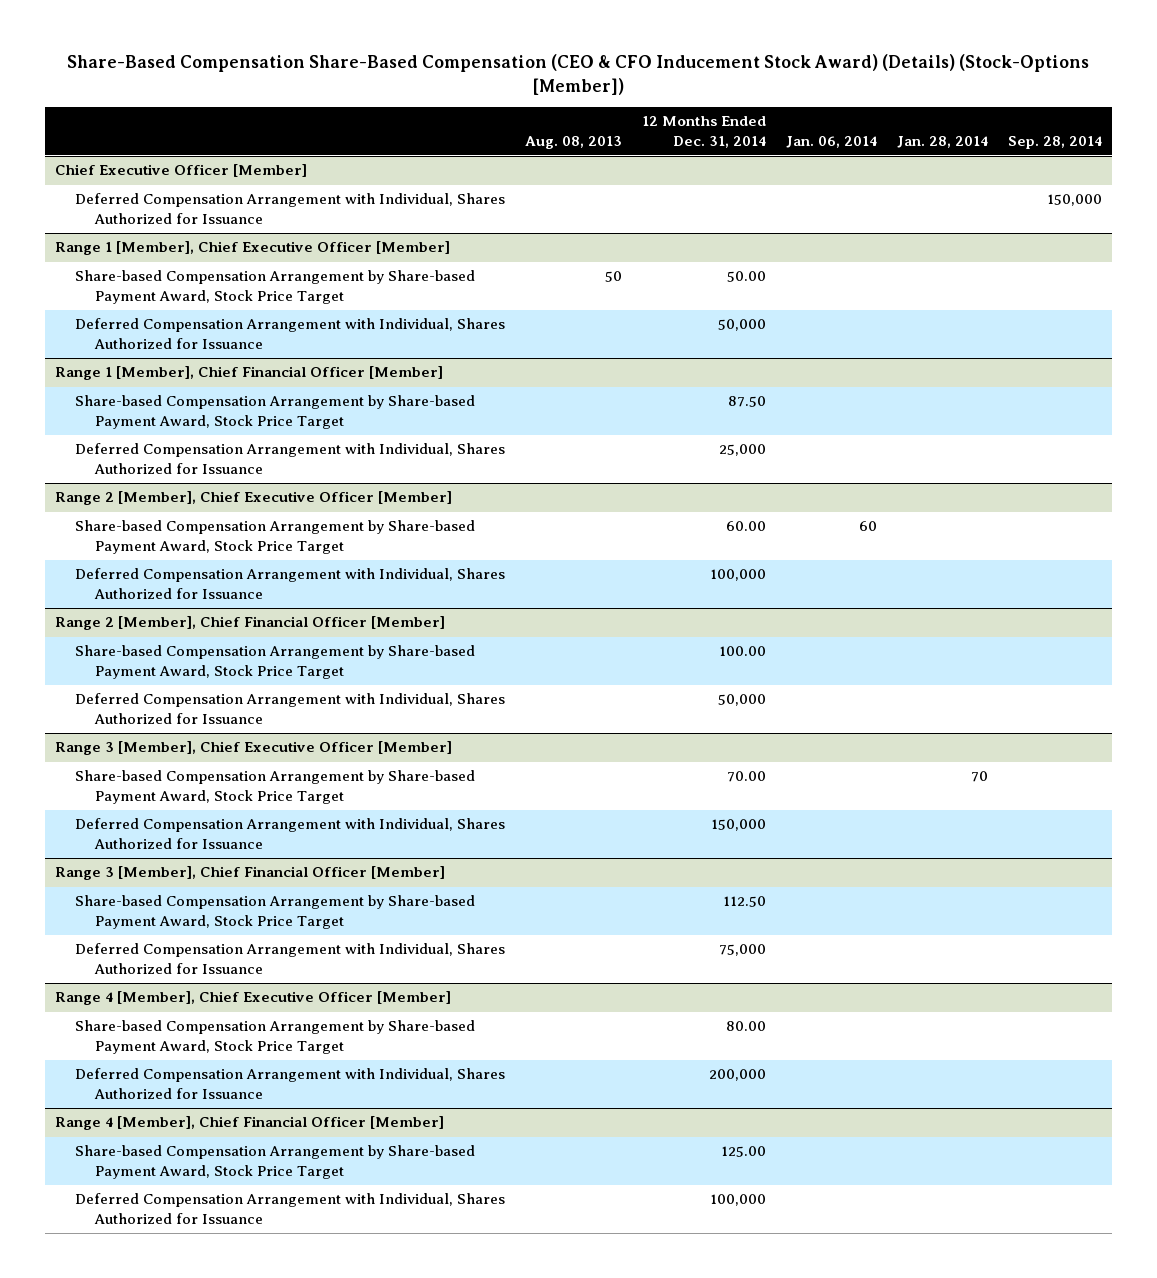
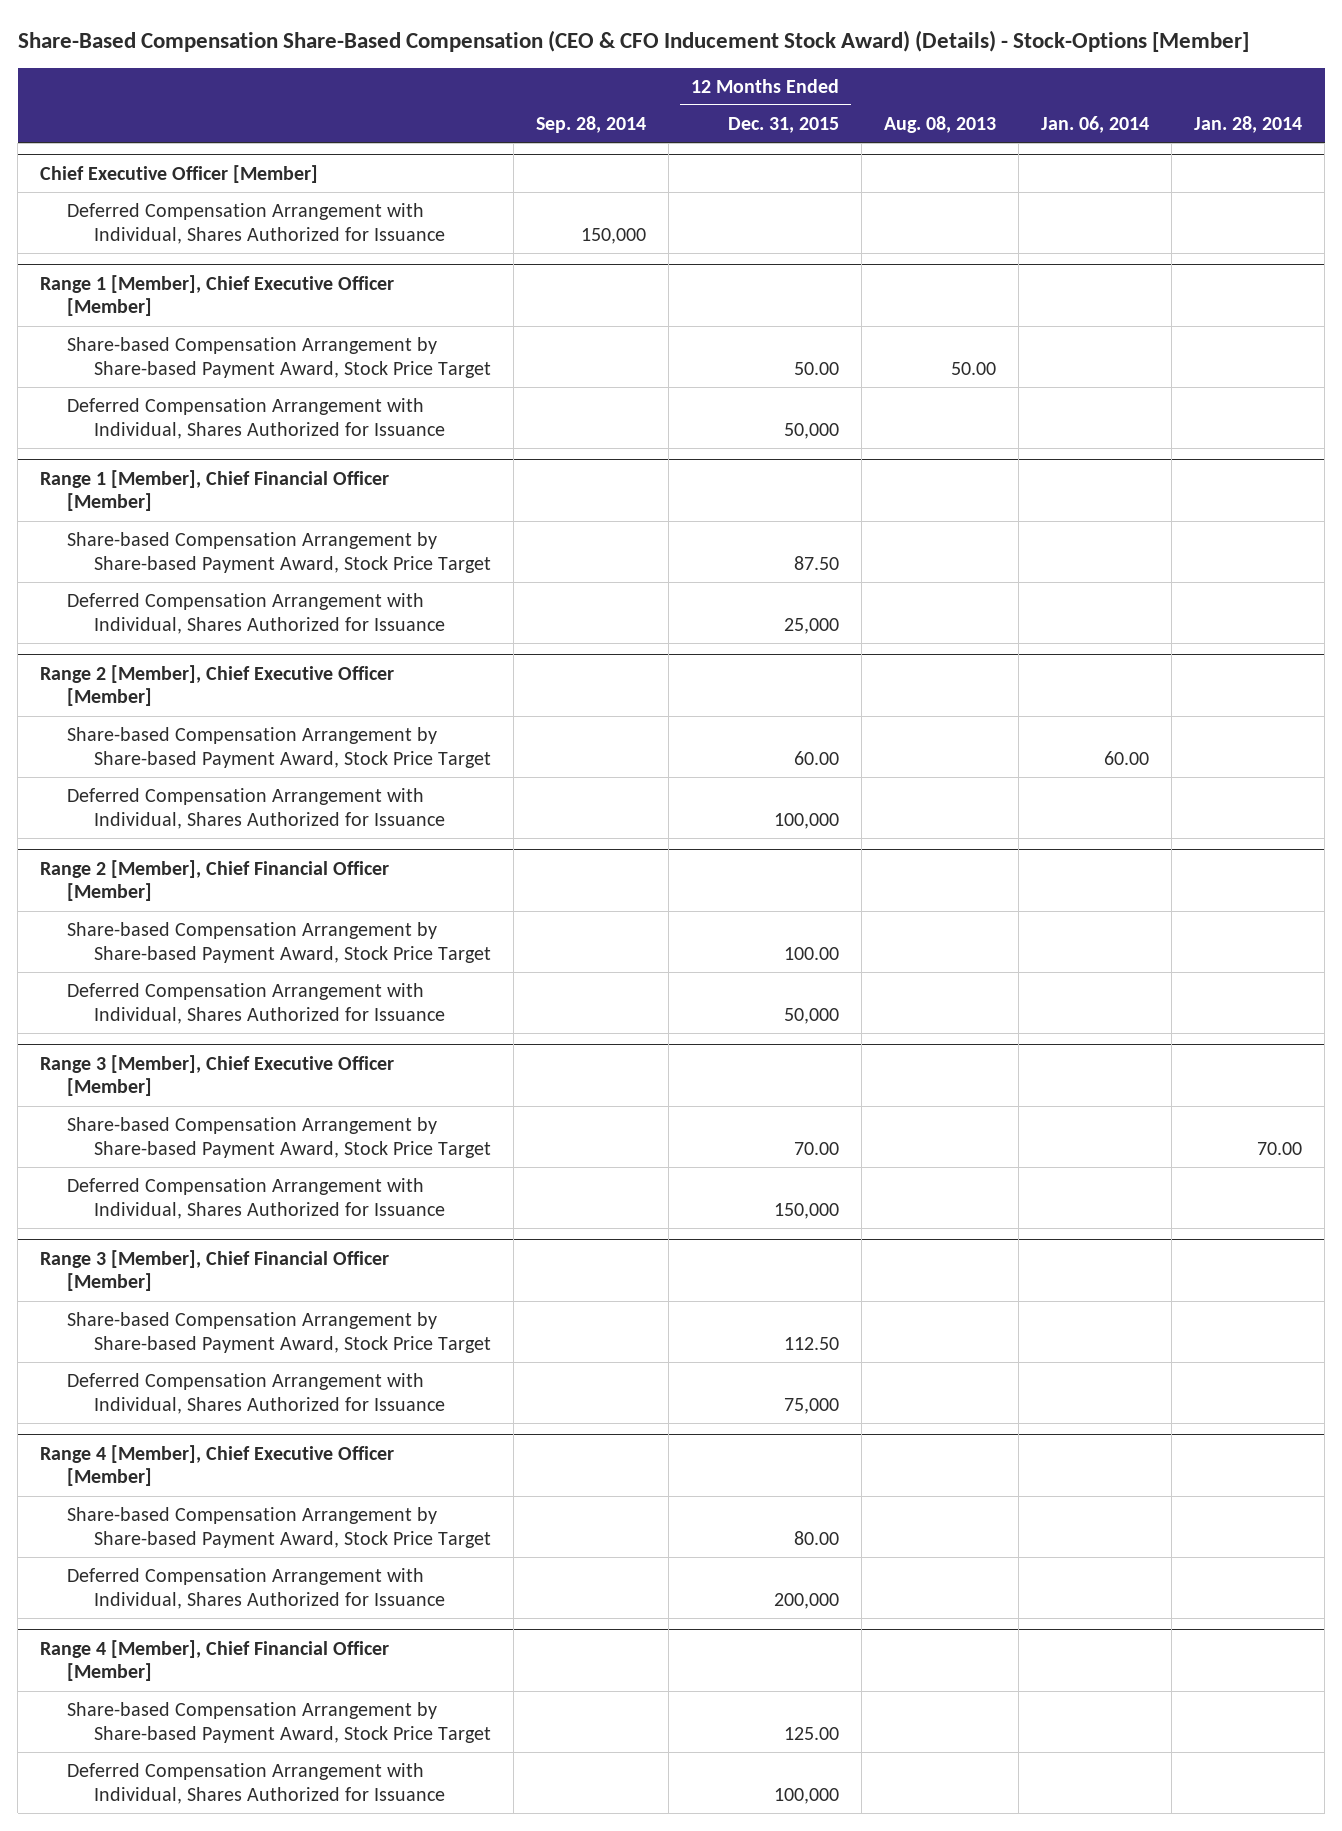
- Share-Based Compensation Share-Based Compensation (CEO & CFO Inducement Stock Award) (Details) (Stock-Options [Member])
+ Share-Based Compensation Share-Based Compensation (CEO & CFO Inducement Stock Award) (Details) - Stock-Options [Member]
- | Aug. 08, 2013 | 12 Months Ended Dec. 31, 2014 | Jan. 06, 2014 | Jan. 28, 2014 | Sep. 28, 2014
+ | Sep. 28, 2014 | 12 Months Ended Dec. 31, 2015 | Aug. 08, 2013 | Jan. 06, 2014 | Jan. 28, 2014
@ Range 1 [Member], Chief Executive Officer [Member]
- Share-based Compensation Arrangement by Share-based Payment Award, Stock Price Target | 50 | 50.00 | | |
+ Share-based Compensation Arrangement by Share-based Payment Award, Stock Price Target | | 50.00 | 50.00 | |
@ Range 2 [Member], Chief Executive Officer [Member]
- Share-based Compensation Arrangement by Share-based Payment Award, Stock Price Target | | 60.00 | 60 | |
+ Share-based Compensation Arrangement by Share-based Payment Award, Stock Price Target | | 60.00 | | 60.00 |
@ Range 3 [Member], Chief Executive Officer [Member]
- Share-based Compensation Arrangement by Share-based Payment Award, Stock Price Target | | 70.00 | | 70 |
+ Share-based Compensation Arrangement by Share-based Payment Award, Stock Price Target | | 70.00 | | | 70.00

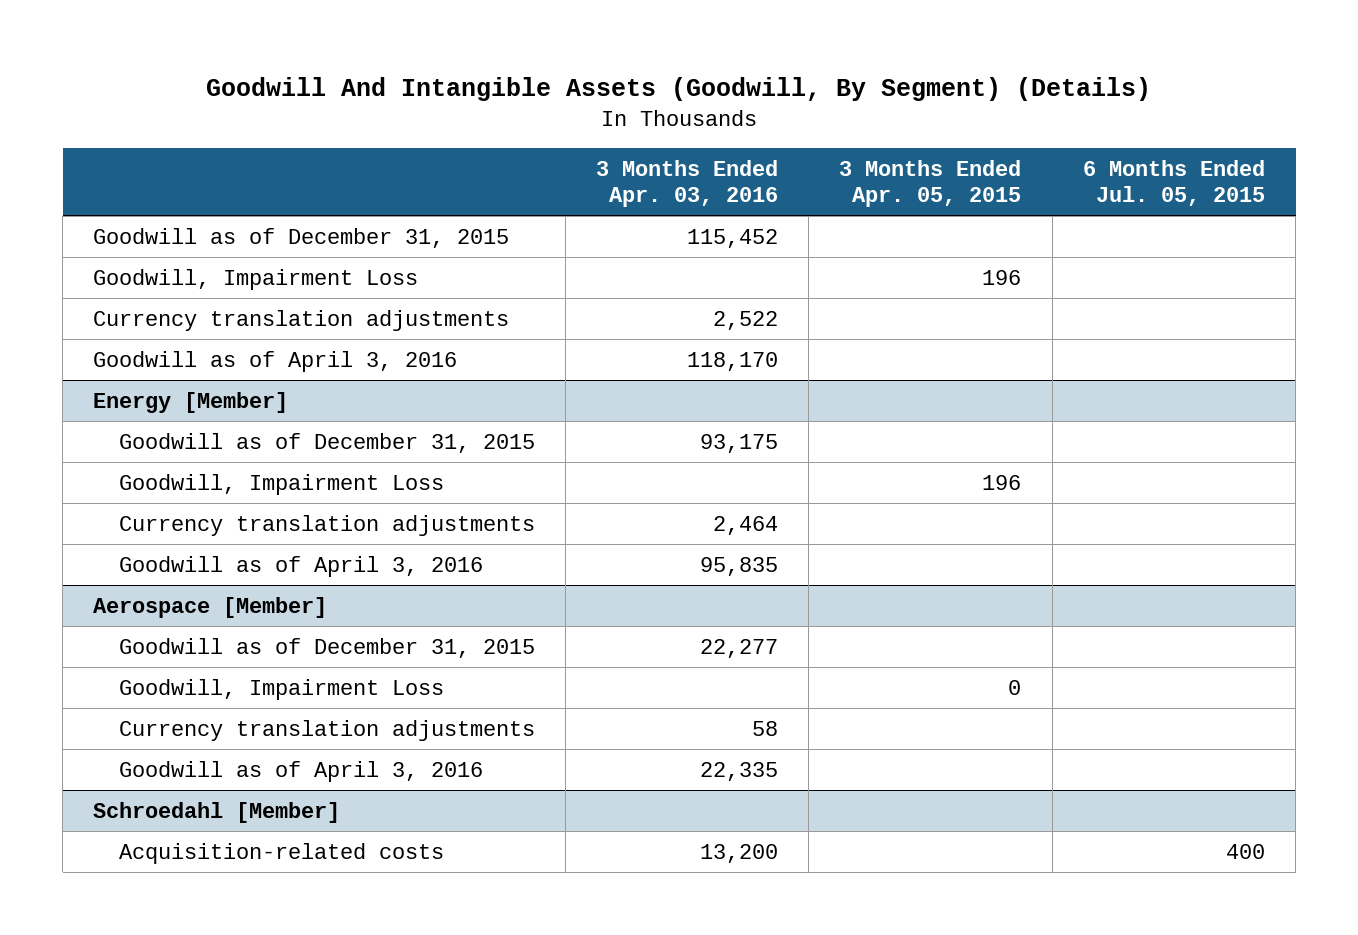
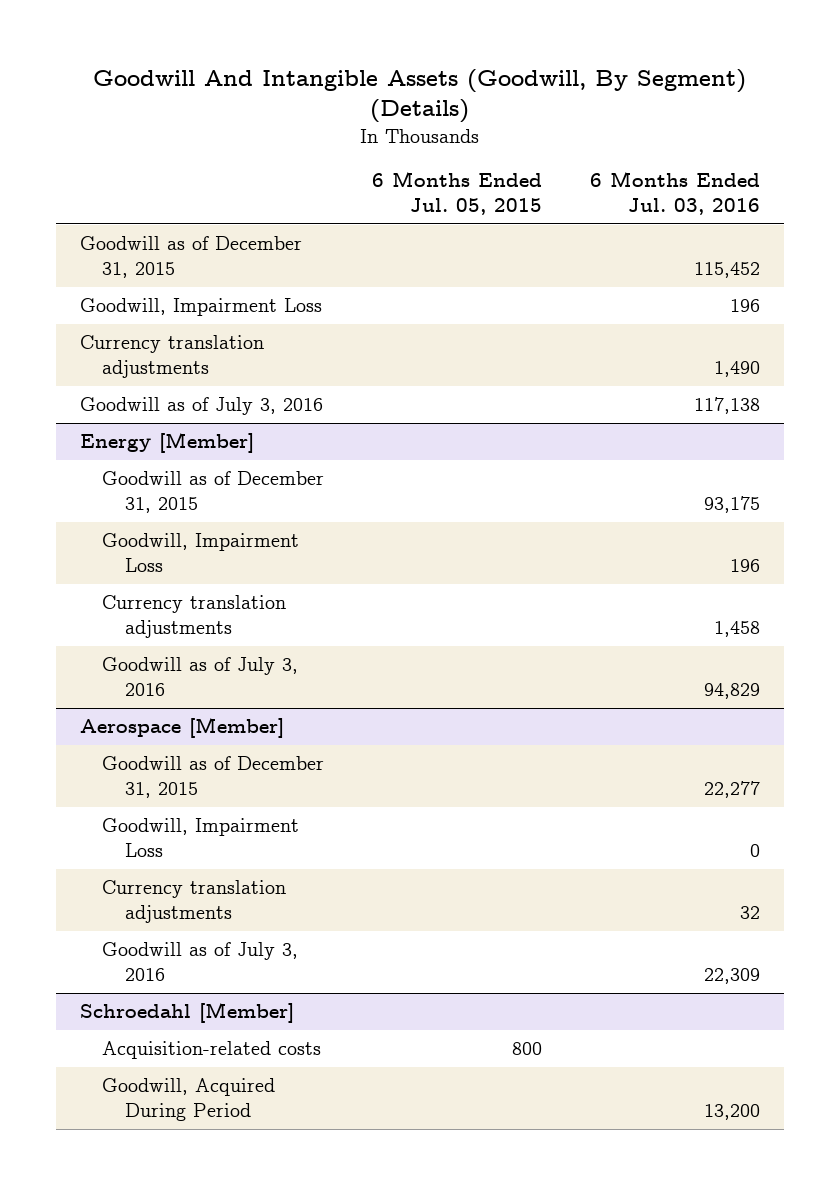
- | 3 Months Ended Apr. 03, 2016 | 3 Months Ended Apr. 05, 2015 | 6 Months Ended Jul. 05, 2015
+ | 6 Months Ended Jul. 05, 2015 | 6 Months Ended Jul. 03, 2016
- Goodwill as of April 3, 2016 | 118,170 | |
+ Goodwill as of July 3, 2016 | | 117,138
@ Energy [Member]
- Goodwill as of April 3, 2016 | 95,835 | |
+ Goodwill as of July 3, 2016 | | 94,829
@ Aerospace [Member]
- Goodwill as of April 3, 2016 | 22,335 | |
+ Goodwill as of July 3, 2016 | | 22,309
@ Schroedahl [Member]
- Acquisition-related costs | 13,200 | | 400
+ Acquisition-related costs | 800 |
+ Goodwill, Acquired During Period | | 13,200

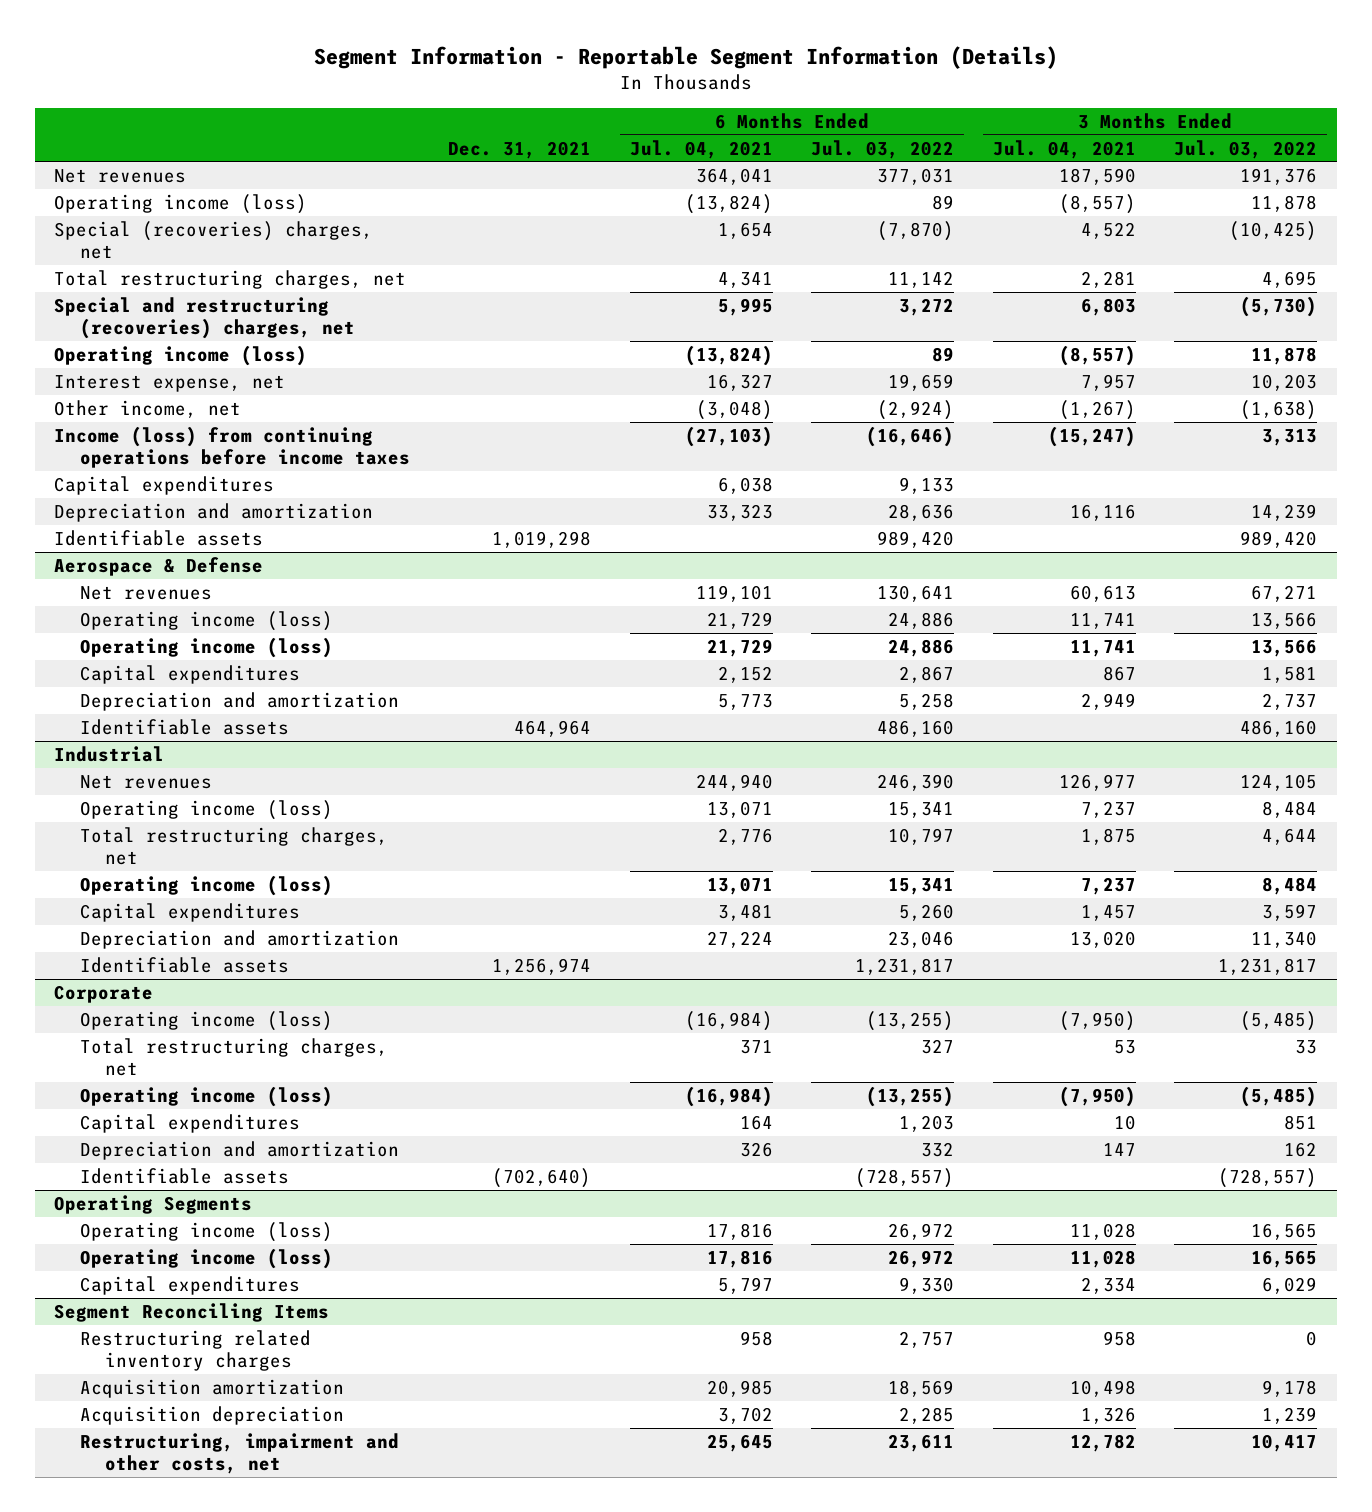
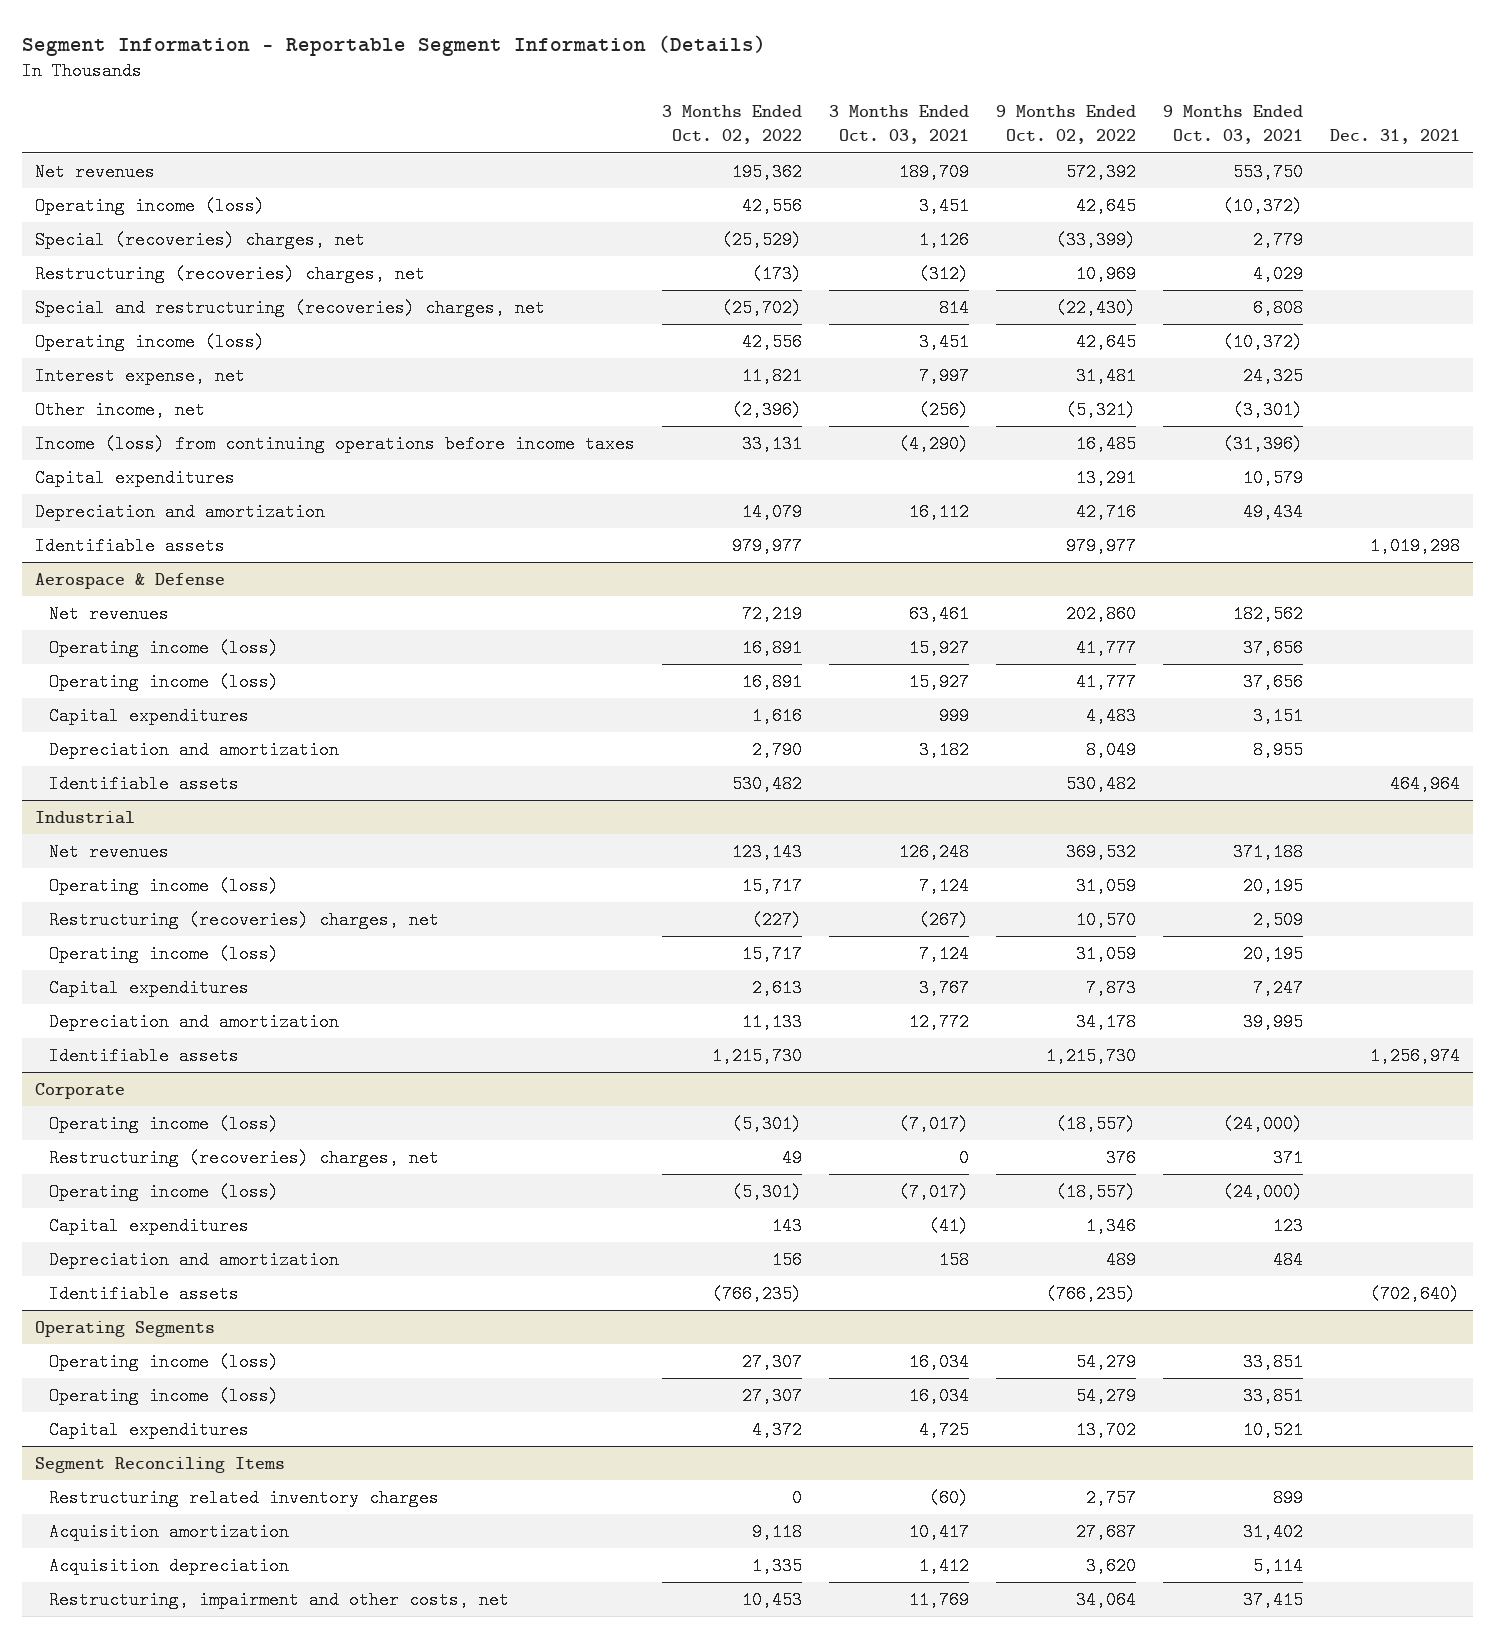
- | Dec. 31, 2021 | 6 Months Ended Jul. 04, 2021 | 6 Months Ended Jul. 03, 2022 | 3 Months Ended Jul. 04, 2021 | 3 Months Ended Jul. 03, 2022
+ | 3 Months Ended Oct. 02, 2022 | 3 Months Ended Oct. 03, 2021 | 9 Months Ended Oct. 02, 2022 | 9 Months Ended Oct. 03, 2021 | Dec. 31, 2021
- Total restructuring charges, net | | 4,341 | 11,142 | 2,281 | 4,695
+ Restructuring (recoveries) charges, net | (173) | (312) | 10,969 | 4,029 |
@ Industrial
- Total restructuring charges, net | | 2,776 | 10,797 | 1,875 | 4,644
+ Restructuring (recoveries) charges, net | (227) | (267) | 10,570 | 2,509 |
@ Corporate
- Total restructuring charges, net | | 371 | 327 | 53 | 33
+ Restructuring (recoveries) charges, net | 49 | 0 | 376 | 371 |

